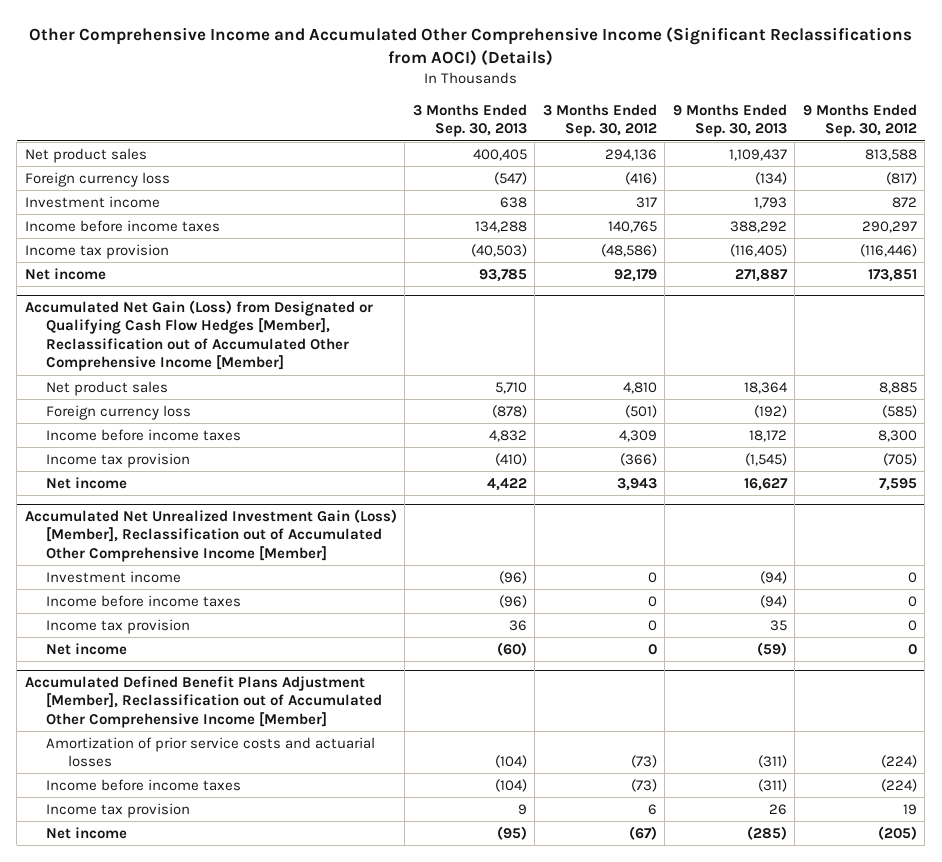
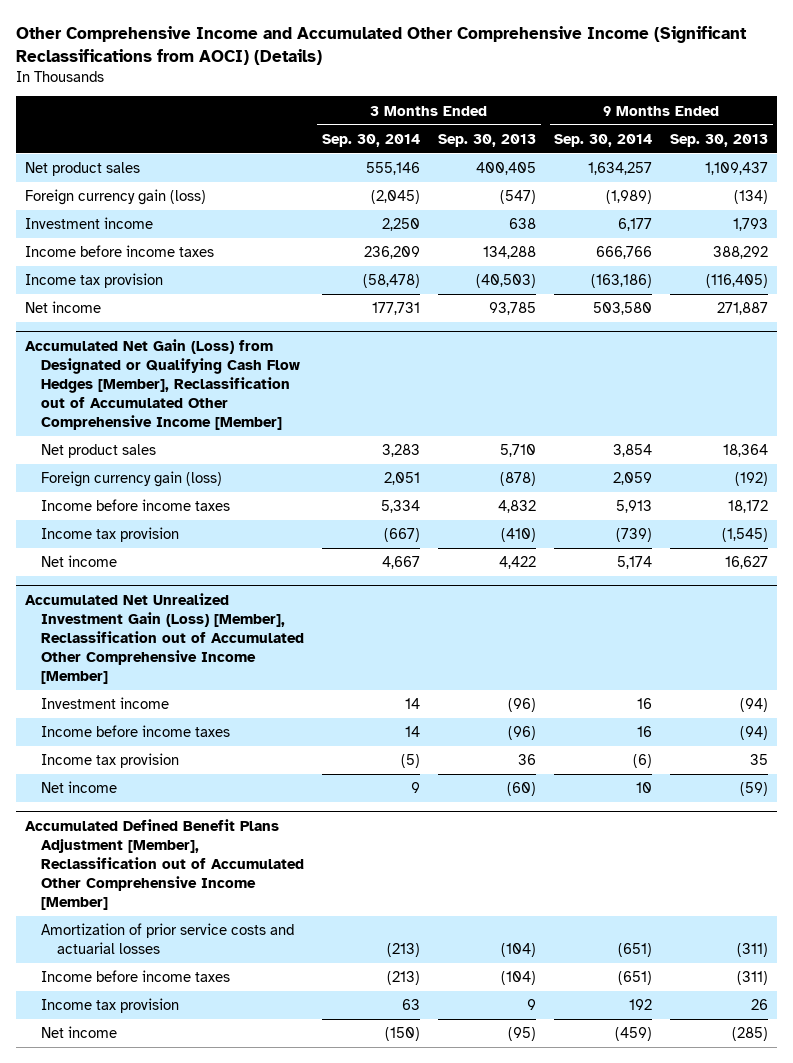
- | 3 Months Ended Sep. 30, 2013 | 3 Months Ended Sep. 30, 2012 | 9 Months Ended Sep. 30, 2013 | 9 Months Ended Sep. 30, 2012
+ | 3 Months Ended Sep. 30, 2014 | 3 Months Ended Sep. 30, 2013 | 9 Months Ended Sep. 30, 2014 | 9 Months Ended Sep. 30, 2013
- Foreign currency loss | (547) | (416) | (134) | (817)
+ Foreign currency gain (loss) | (2,045) | (547) | (1,989) | (134)
@ Accumulated Net Gain (Loss) from Designated or Qualifying Cash Flow Hedges [Member], Reclassification out of Accumulated Other Comprehensive Income [Member]
- Foreign currency loss | (878) | (501) | (192) | (585)
+ Foreign currency gain (loss) | 2,051 | (878) | 2,059 | (192)

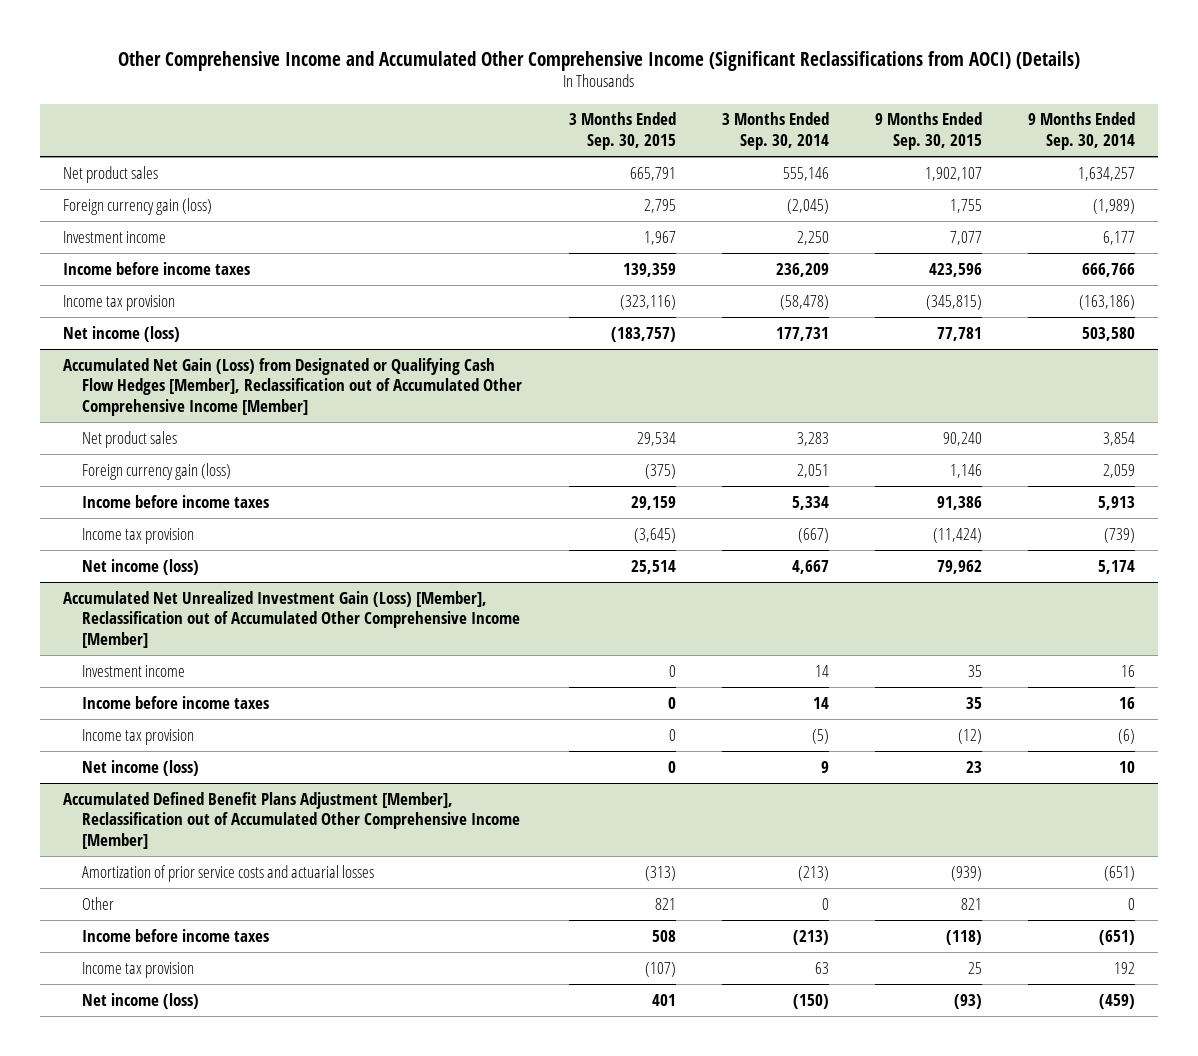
- | 3 Months Ended Sep. 30, 2014 | 3 Months Ended Sep. 30, 2013 | 9 Months Ended Sep. 30, 2014 | 9 Months Ended Sep. 30, 2013
+ | 3 Months Ended Sep. 30, 2015 | 3 Months Ended Sep. 30, 2014 | 9 Months Ended Sep. 30, 2015 | 9 Months Ended Sep. 30, 2014
- Net income | 177,731 | 93,785 | 503,580 | 271,887
+ Net income (loss) | (183,757) | 177,731 | 77,781 | 503,580
@ Accumulated Net Gain (Loss) from Designated or Qualifying Cash Flow Hedges [Member], Reclassification out of Accumulated Other Comprehensive Income [Member]
- Net income | 4,667 | 4,422 | 5,174 | 16,627
+ Net income (loss) | 25,514 | 4,667 | 79,962 | 5,174
@ Accumulated Net Unrealized Investment Gain (Loss) [Member], Reclassification out of Accumulated Other Comprehensive Income [Member]
- Net income | 9 | (60) | 10 | (59)
+ Net income (loss) | 0 | 9 | 23 | 10
@ Accumulated Defined Benefit Plans Adjustment [Member], Reclassification out of Accumulated Other Comprehensive Income [Member]
+ Other | 821 | 0 | 821 | 0
- Net income | (150) | (95) | (459) | (285)
+ Net income (loss) | 401 | (150) | (93) | (459)

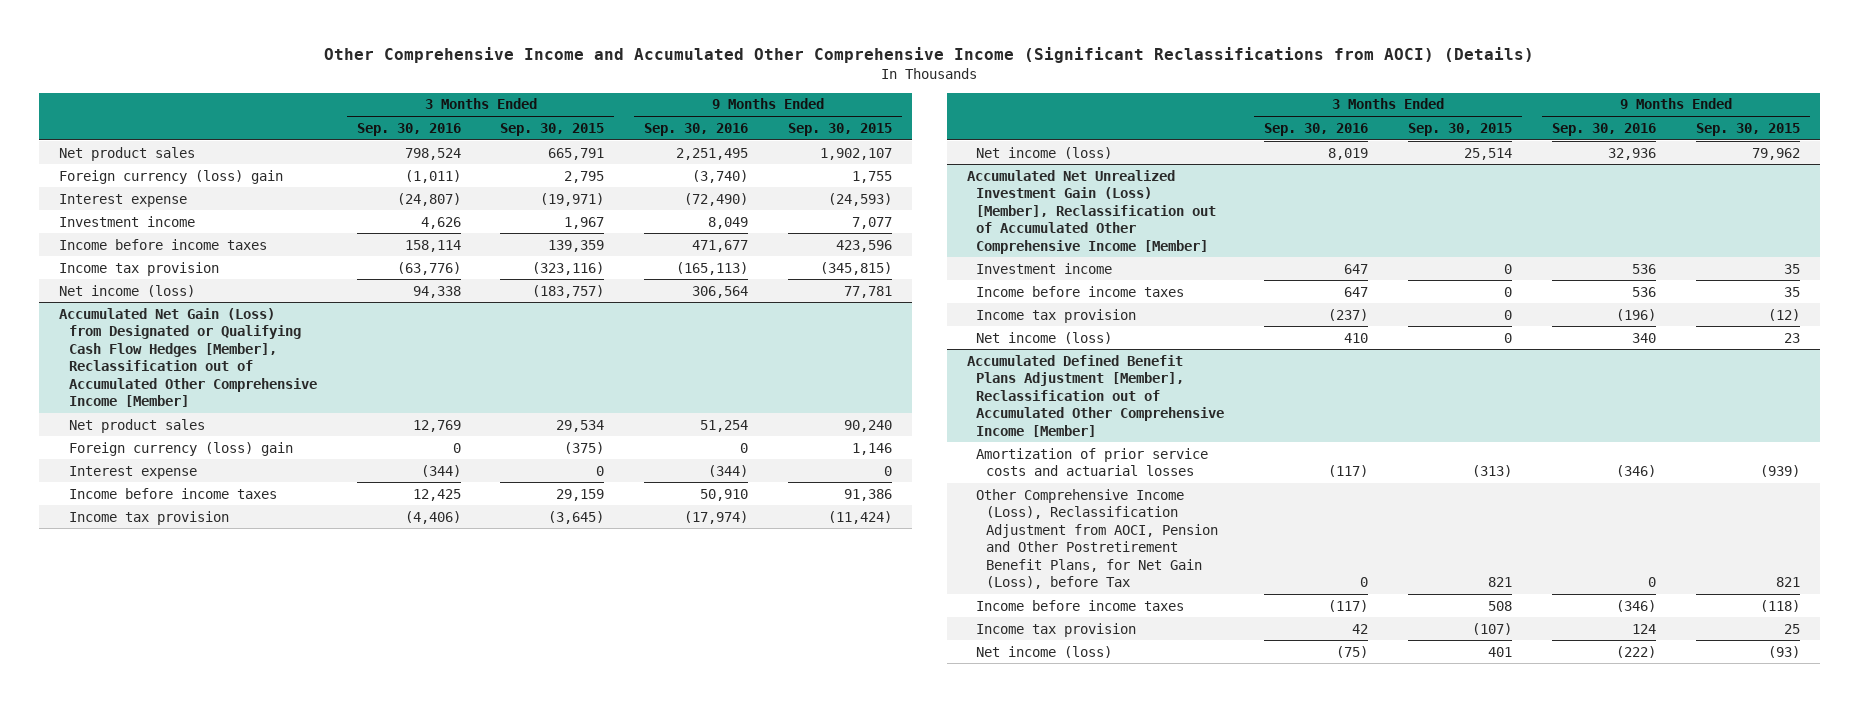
- | 3 Months Ended Sep. 30, 2015 | 3 Months Ended Sep. 30, 2014 | 9 Months Ended Sep. 30, 2015 | 9 Months Ended Sep. 30, 2014
+ | 3 Months Ended Sep. 30, 2016 | 3 Months Ended Sep. 30, 2015 | 9 Months Ended Sep. 30, 2016 | 9 Months Ended Sep. 30, 2015
- Foreign currency gain (loss) | 2,795 | (2,045) | 1,755 | (1,989)
+ Foreign currency (loss) gain | (1,011) | 2,795 | (3,740) | 1,755
+ Interest expense | (24,807) | (19,971) | (72,490) | (24,593)
@ Accumulated Net Gain (Loss) from Designated or Qualifying Cash Flow Hedges [Member], Reclassification out of Accumulated Other Comprehensive Income [Member]
- Foreign currency gain (loss) | (375) | 2,051 | 1,146 | 2,059
+ Foreign currency (loss) gain | 0 | (375) | 0 | 1,146
+ Interest expense | (344) | 0 | (344) | 0
@ Accumulated Defined Benefit Plans Adjustment [Member], Reclassification out of Accumulated Other Comprehensive Income [Member]
- Other | 821 | 0 | 821 | 0
+ Other Comprehensive Income (Loss), Reclassification Adjustment from AOCI, Pension and Other Postretirement Benefit Plans, for Net Gain (Loss), before Tax | 0 | 821 | 0 | 821

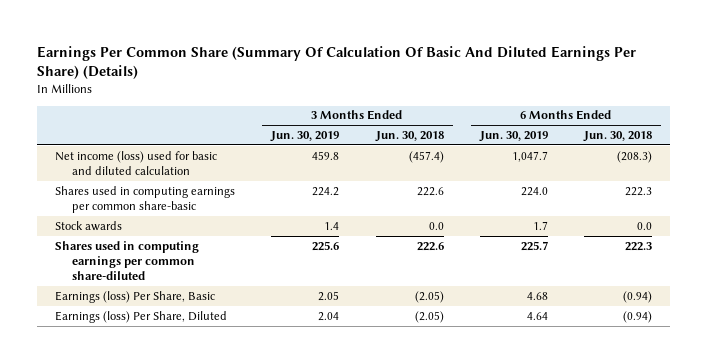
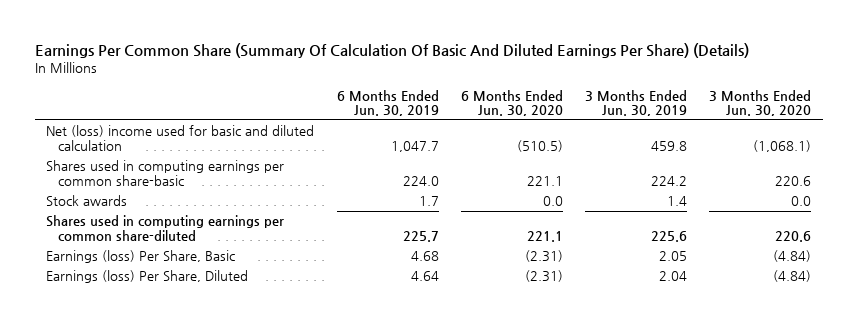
- | 3 Months Ended Jun. 30, 2019 | 3 Months Ended Jun. 30, 2018 | 6 Months Ended Jun. 30, 2019 | 6 Months Ended Jun. 30, 2018
+ | 6 Months Ended Jun. 30, 2019 | 6 Months Ended Jun. 30, 2020 | 3 Months Ended Jun. 30, 2019 | 3 Months Ended Jun. 30, 2020
- Net income (loss) used for basic and diluted calculation | 459.8 | (457.4) | 1,047.7 | (208.3)
+ Net (loss) income used for basic and diluted calculation | 1,047.7 | (510.5) | 459.8 | (1,068.1)

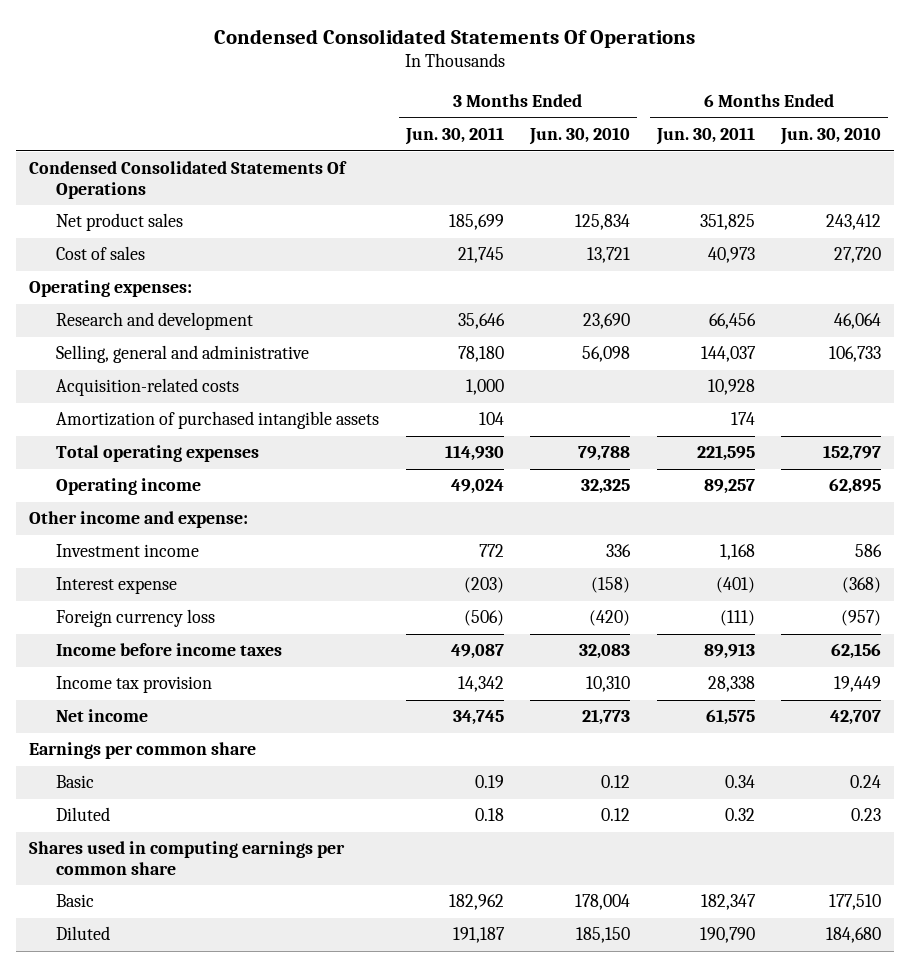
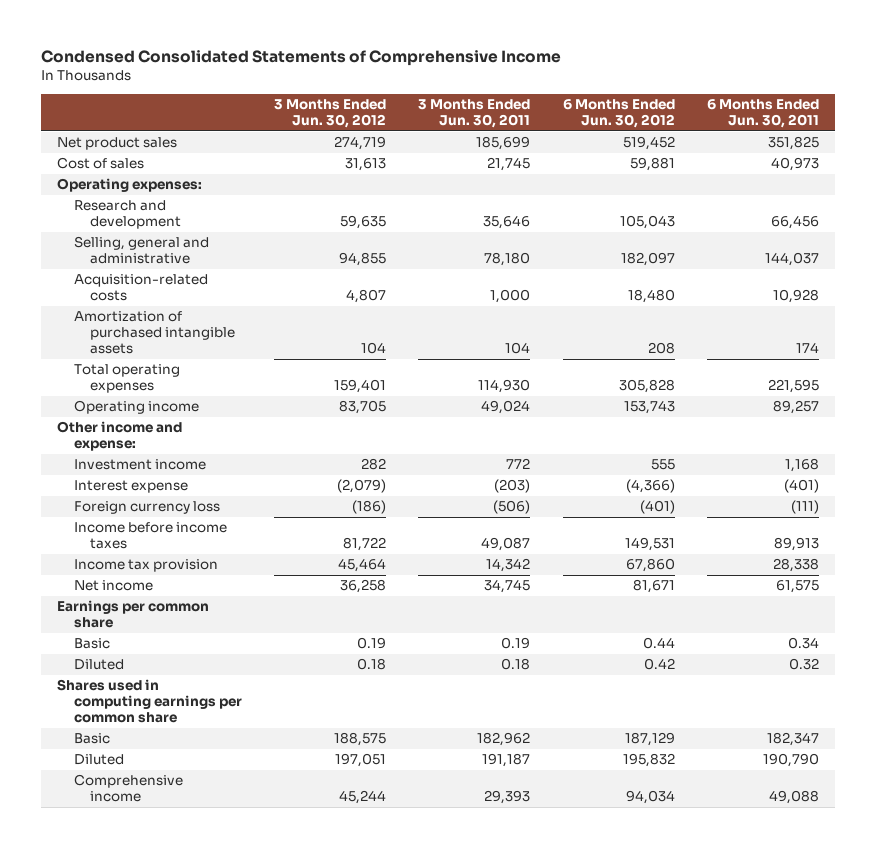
- Condensed Consolidated Statements Of Operations
+ Condensed Consolidated Statements of Comprehensive Income
- | 3 Months Ended Jun. 30, 2011 | 3 Months Ended Jun. 30, 2010 | 6 Months Ended Jun. 30, 2011 | 6 Months Ended Jun. 30, 2010
+ | 3 Months Ended Jun. 30, 2012 | 3 Months Ended Jun. 30, 2011 | 6 Months Ended Jun. 30, 2012 | 6 Months Ended Jun. 30, 2011
- Condensed Consolidated Statements Of Operations
+ Comprehensive income | 45,244 | 29,393 | 94,034 | 49,088

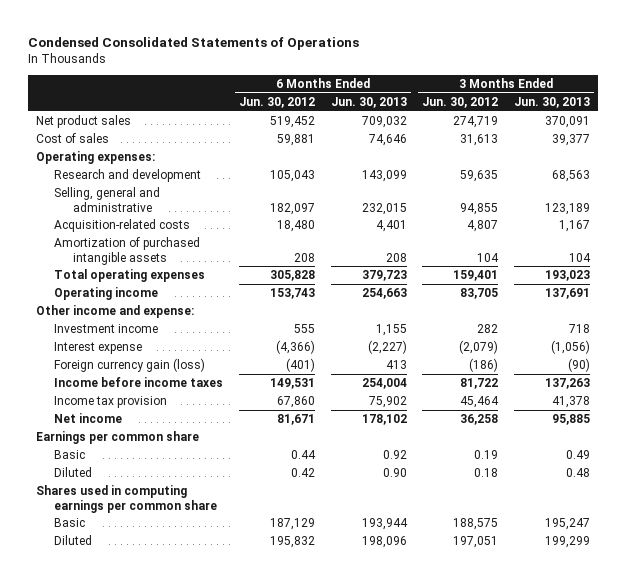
- Condensed Consolidated Statements of Comprehensive Income
+ Condensed Consolidated Statements of Operations
- | 3 Months Ended Jun. 30, 2012 | 3 Months Ended Jun. 30, 2011 | 6 Months Ended Jun. 30, 2012 | 6 Months Ended Jun. 30, 2011
+ | 6 Months Ended Jun. 30, 2012 | 6 Months Ended Jun. 30, 2013 | 3 Months Ended Jun. 30, 2012 | 3 Months Ended Jun. 30, 2013
- Foreign currency loss | (186) | (506) | (401) | (111)
+ Foreign currency gain (loss) | (401) | 413 | (186) | (90)
- Comprehensive income | 45,244 | 29,393 | 94,034 | 49,088

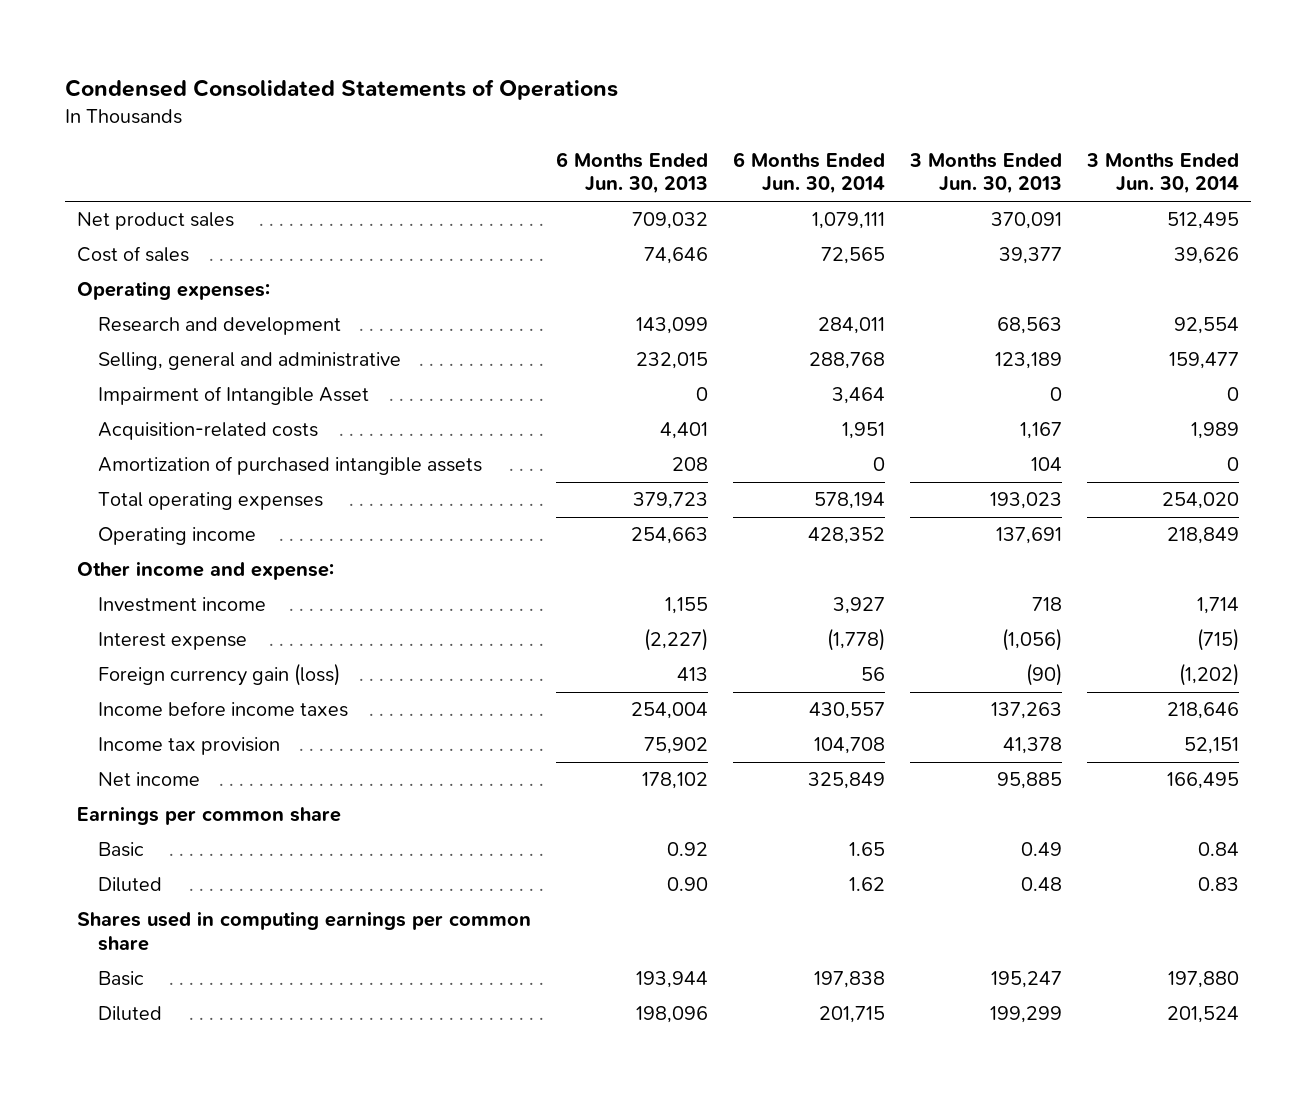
- | 6 Months Ended Jun. 30, 2012 | 6 Months Ended Jun. 30, 2013 | 3 Months Ended Jun. 30, 2012 | 3 Months Ended Jun. 30, 2013
+ | 6 Months Ended Jun. 30, 2013 | 6 Months Ended Jun. 30, 2014 | 3 Months Ended Jun. 30, 2013 | 3 Months Ended Jun. 30, 2014
+ Impairment of Intangible Asset | 0 | 3,464 | 0 | 0

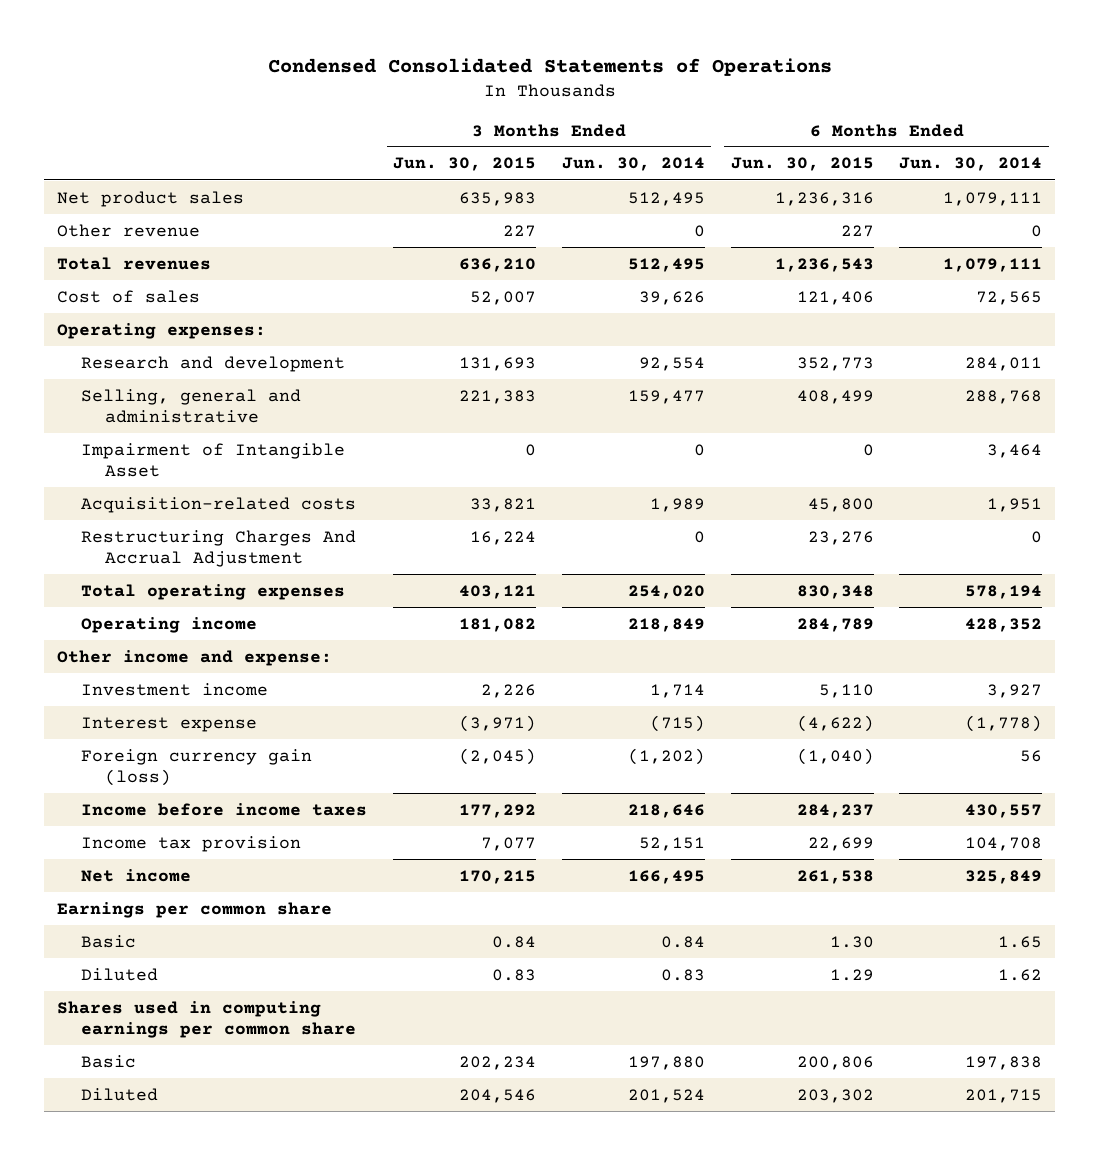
- | 6 Months Ended Jun. 30, 2013 | 6 Months Ended Jun. 30, 2014 | 3 Months Ended Jun. 30, 2013 | 3 Months Ended Jun. 30, 2014
+ | 3 Months Ended Jun. 30, 2015 | 3 Months Ended Jun. 30, 2014 | 6 Months Ended Jun. 30, 2015 | 6 Months Ended Jun. 30, 2014
+ Other revenue | 227 | 0 | 227 | 0
+ Total revenues | 636,210 | 512,495 | 1,236,543 | 1,079,111
- Amortization of purchased intangible assets | 208 | 0 | 104 | 0
+ Restructuring Charges And Accrual Adjustment | 16,224 | 0 | 23,276 | 0

